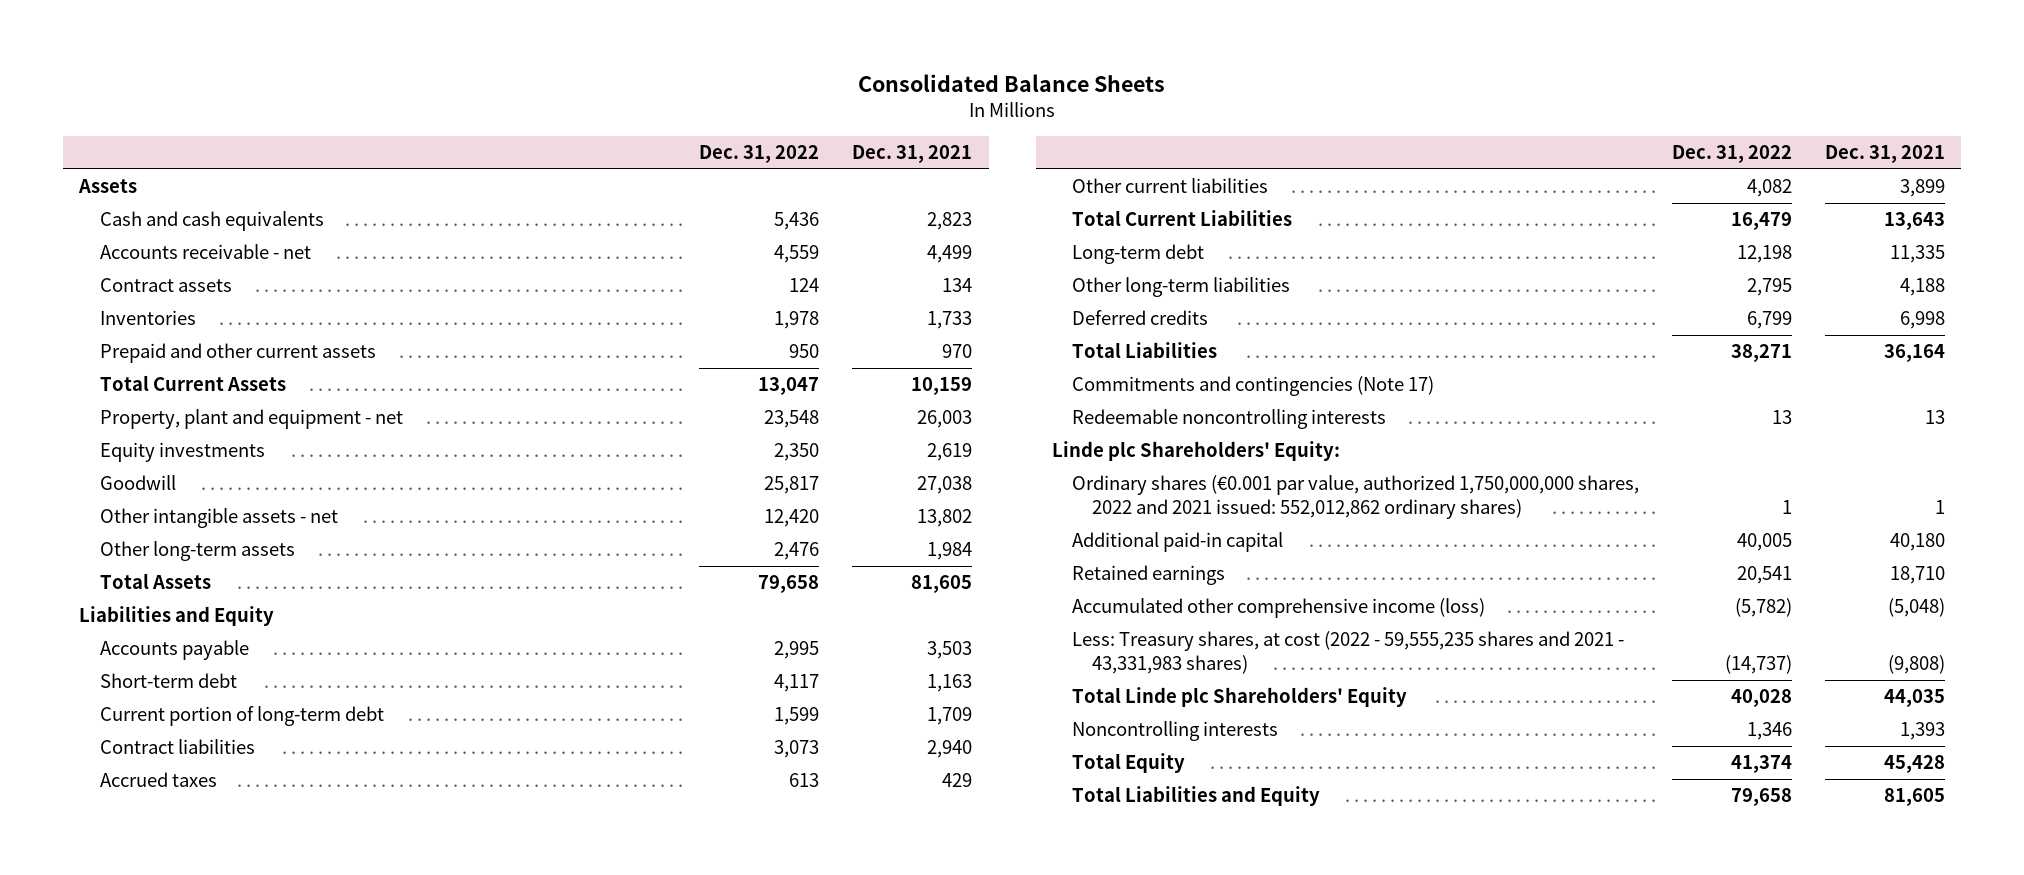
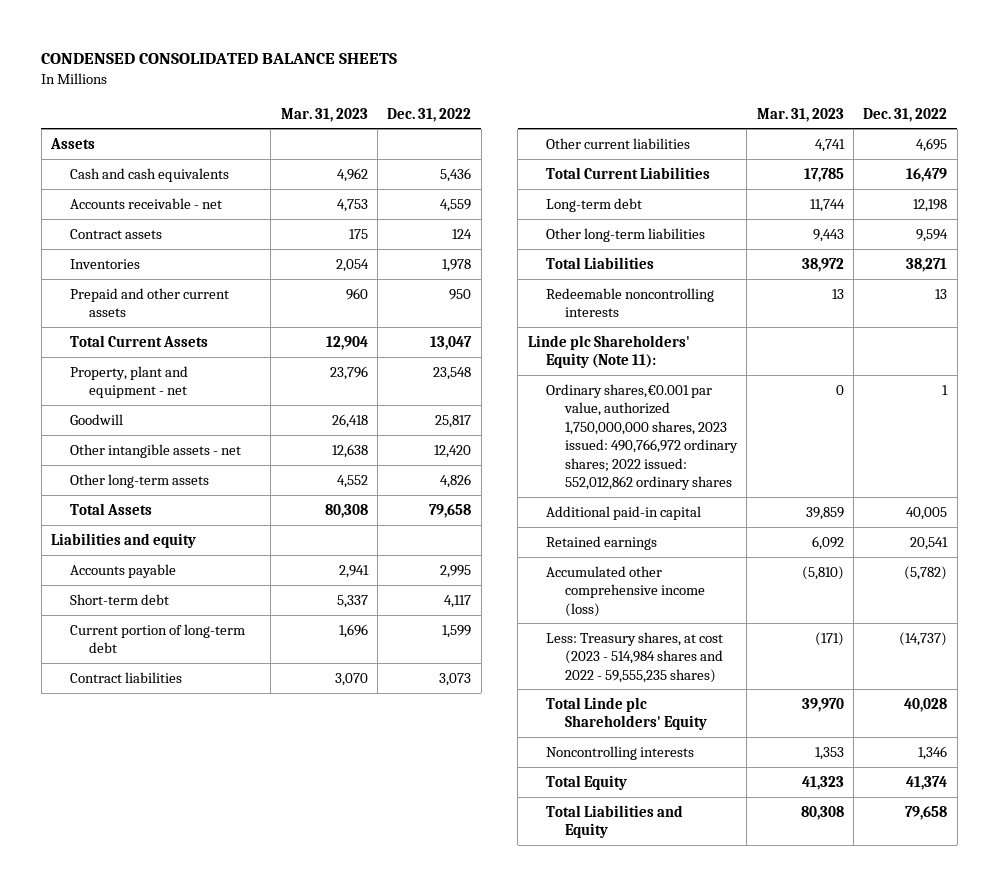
- Consolidated Balance Sheets
+ CONDENSED CONSOLIDATED BALANCE SHEETS
- | Dec. 31, 2022 | Dec. 31, 2021
+ | Mar. 31, 2023 | Dec. 31, 2022
- Equity investments | 2,350 | 2,619
- Other long-term assets | 2,476 | 1,984
+ Other long-term assets | 4,552 | 4,826
- Liabilities and Equity
+ Liabilities and equity
- Accrued taxes | 613 | 429
- Other current liabilities | 4,082 | 3,899
+ Other current liabilities | 4,741 | 4,695
- Other long-term liabilities | 2,795 | 4,188
- Deferred credits | 6,799 | 6,998
+ Other long-term liabilities | 9,443 | 9,594
- Commitments and contingencies (Note 17)
- Linde plc Shareholders' Equity:
- Ordinary shares (€0.001 par value, authorized 1,750,000,000 shares, 2022 and 2021 issued: 552,012,862 ordinary shares) | 1 | 1
+ Linde plc Shareholders' Equity (Note 11):
+ Ordinary shares,€0.001 par value, authorized 1,750,000,000 shares, 2023 issued: 490,766,972 ordinary shares; 2022 issued: 552,012,862 ordinary shares | 0 | 1
- Less: Treasury shares, at cost (2022 - 59,555,235 shares and 2021 - 43,331,983 shares) | (14,737) | (9,808)
+ Less: Treasury shares, at cost (2023 - 514,984 shares and 2022 - 59,555,235 shares) | (171) | (14,737)

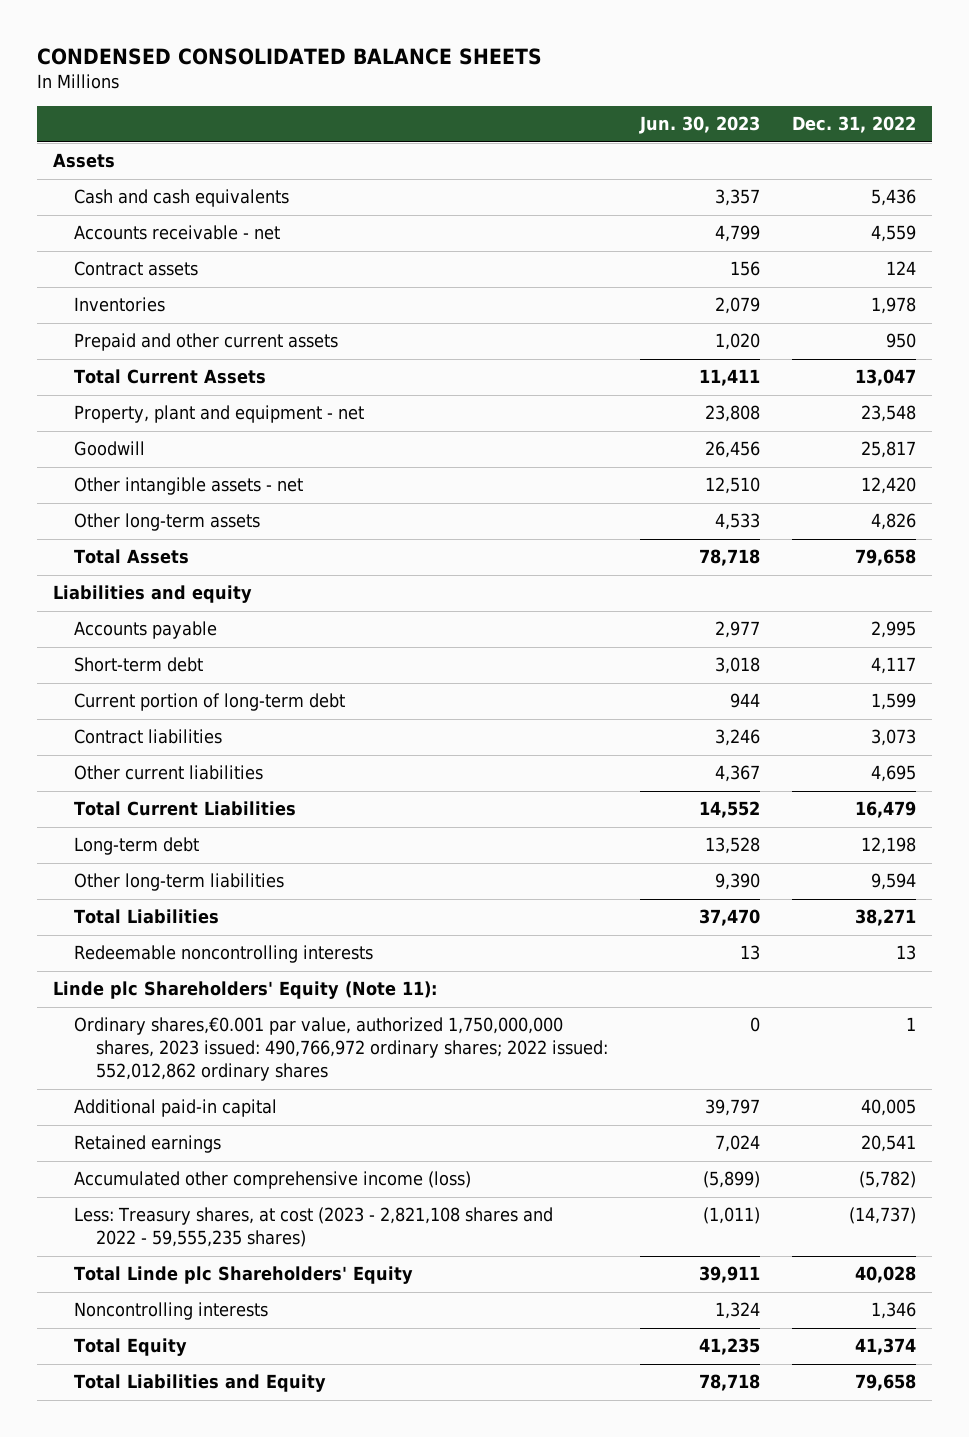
- | Mar. 31, 2023 | Dec. 31, 2022
+ | Jun. 30, 2023 | Dec. 31, 2022
- Less: Treasury shares, at cost (2023 - 514,984 shares and 2022 - 59,555,235 shares) | (171) | (14,737)
+ Less: Treasury shares, at cost (2023 - 2,821,108 shares and 2022 - 59,555,235 shares) | (1,011) | (14,737)

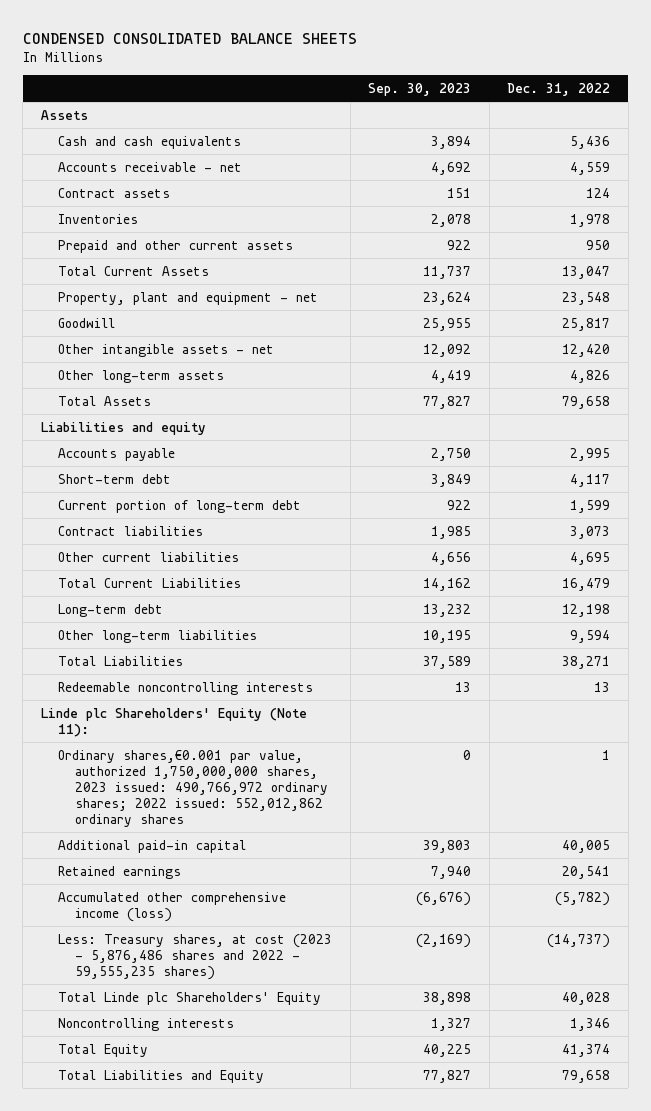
- | Jun. 30, 2023 | Dec. 31, 2022
+ | Sep. 30, 2023 | Dec. 31, 2022
- Less: Treasury shares, at cost (2023 - 2,821,108 shares and 2022 - 59,555,235 shares) | (1,011) | (14,737)
+ Less: Treasury shares, at cost (2023 - 5,876,486 shares and 2022 - 59,555,235 shares) | (2,169) | (14,737)

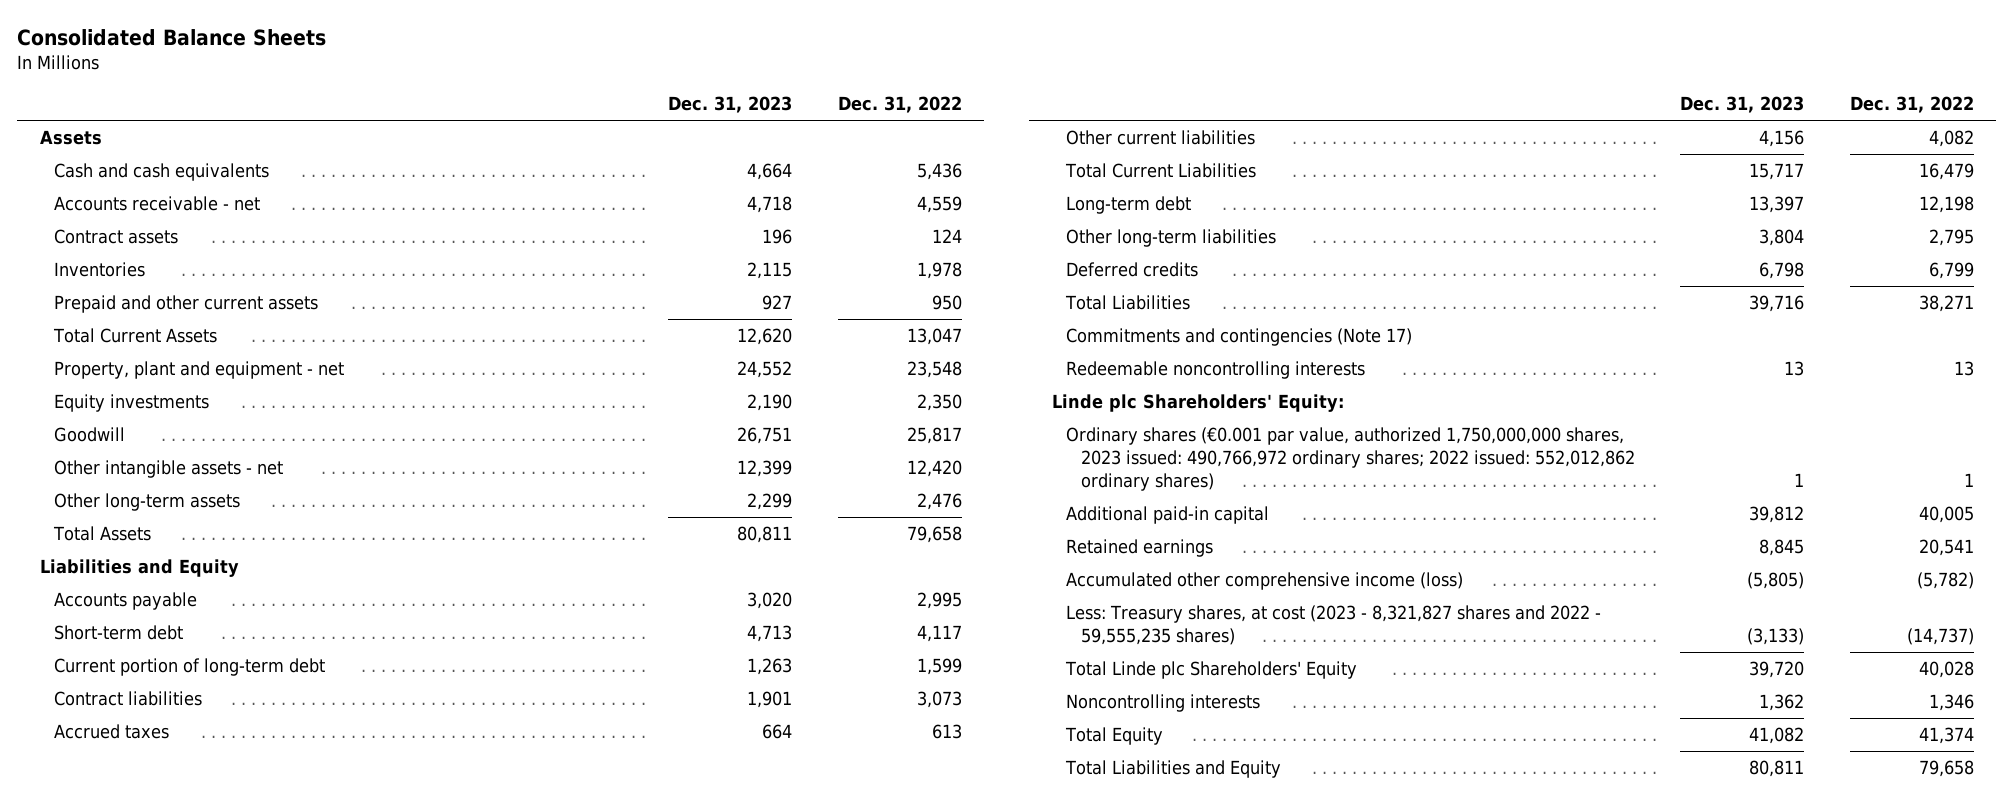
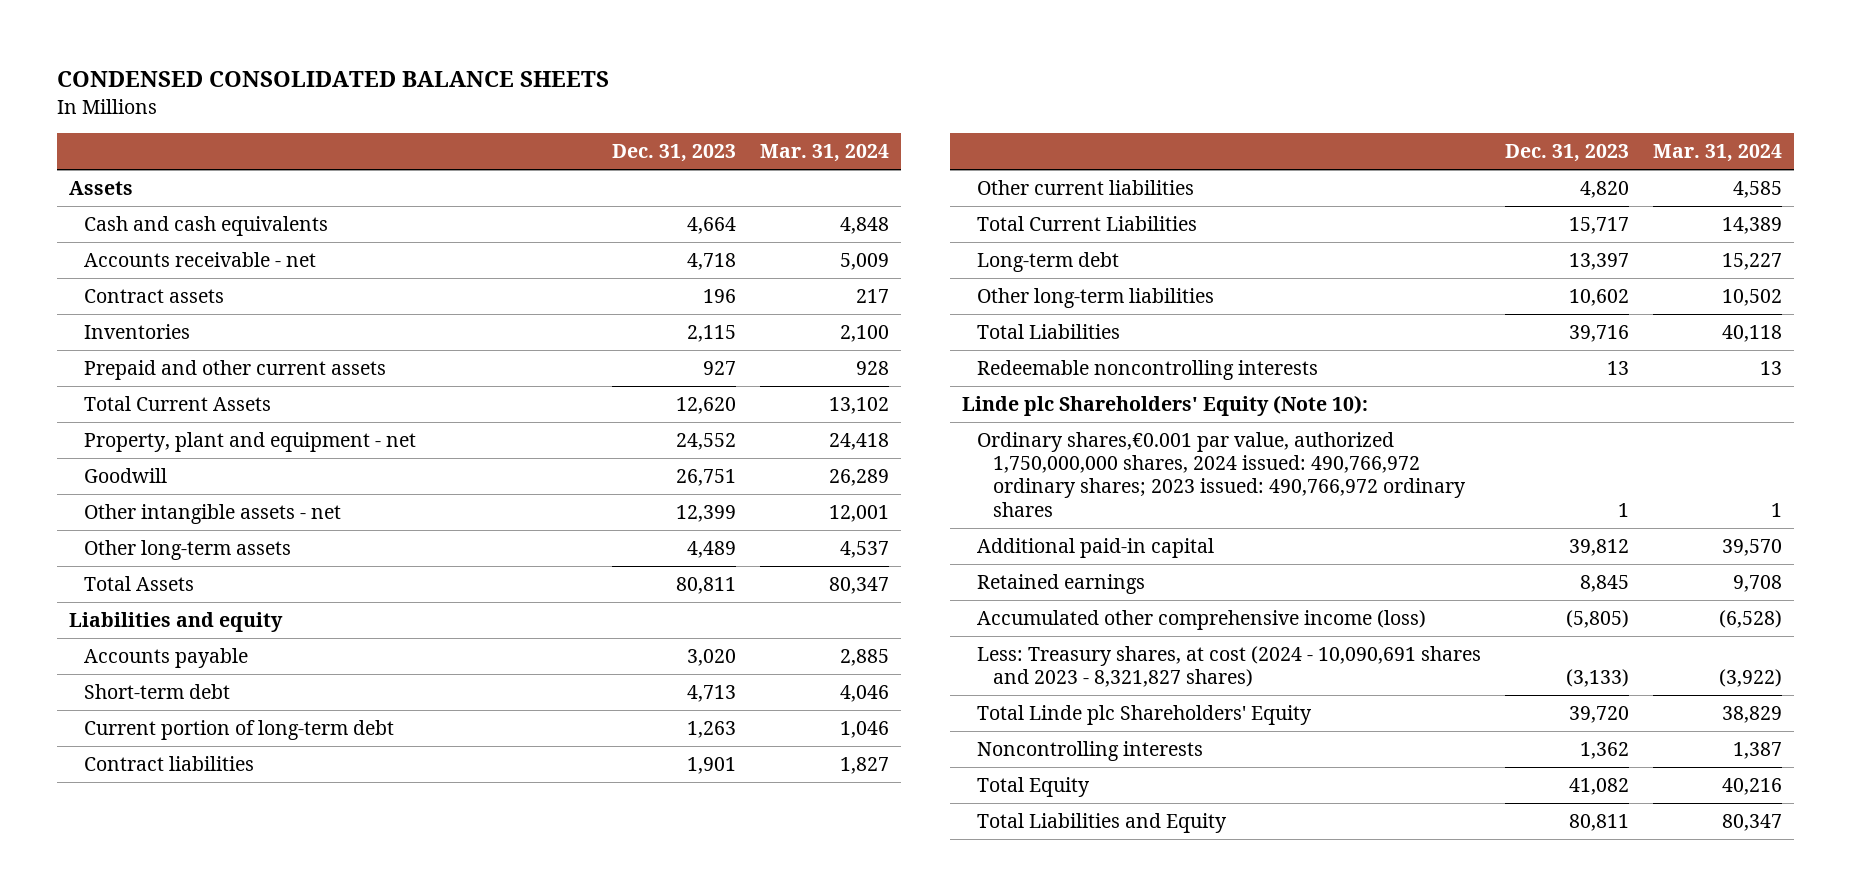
- Consolidated Balance Sheets
+ CONDENSED CONSOLIDATED BALANCE SHEETS
- | Dec. 31, 2023 | Dec. 31, 2022
+ | Dec. 31, 2023 | Mar. 31, 2024
- Equity investments | 2,190 | 2,350
- Other long-term assets | 2,299 | 2,476
+ Other long-term assets | 4,489 | 4,537
- Liabilities and Equity
+ Liabilities and equity
- Accrued taxes | 664 | 613
- Other current liabilities | 4,156 | 4,082
+ Other current liabilities | 4,820 | 4,585
- Other long-term liabilities | 3,804 | 2,795
- Deferred credits | 6,798 | 6,799
+ Other long-term liabilities | 10,602 | 10,502
- Commitments and contingencies (Note 17)
- Linde plc Shareholders' Equity:
- Ordinary shares (€0.001 par value, authorized 1,750,000,000 shares, 2023 issued: 490,766,972 ordinary shares; 2022 issued: 552,012,862 ordinary shares) | 1 | 1
+ Linde plc Shareholders' Equity (Note 10):
+ Ordinary shares,€0.001 par value, authorized 1,750,000,000 shares, 2024 issued: 490,766,972 ordinary shares; 2023 issued: 490,766,972 ordinary shares | 1 | 1
- Less: Treasury shares, at cost (2023 - 8,321,827 shares and 2022 - 59,555,235 shares) | (3,133) | (14,737)
+ Less: Treasury shares, at cost (2024 - 10,090,691 shares and 2023 - 8,321,827 shares) | (3,133) | (3,922)

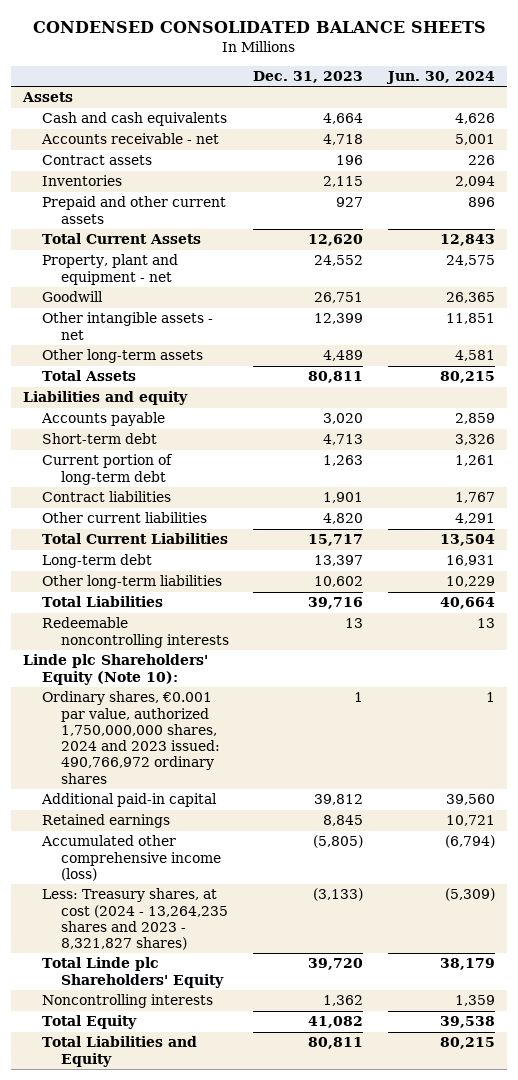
- | Dec. 31, 2023 | Mar. 31, 2024
+ | Dec. 31, 2023 | Jun. 30, 2024
- Ordinary shares,€0.001 par value, authorized 1,750,000,000 shares, 2024 issued: 490,766,972 ordinary shares; 2023 issued: 490,766,972 ordinary shares | 1 | 1
+ Ordinary shares, €0.001 par value, authorized 1,750,000,000 shares, 2024 and 2023 issued: 490,766,972 ordinary shares | 1 | 1
- Less: Treasury shares, at cost (2024 - 10,090,691 shares and 2023 - 8,321,827 shares) | (3,133) | (3,922)
+ Less: Treasury shares, at cost (2024 - 13,264,235 shares and 2023 - 8,321,827 shares) | (3,133) | (5,309)

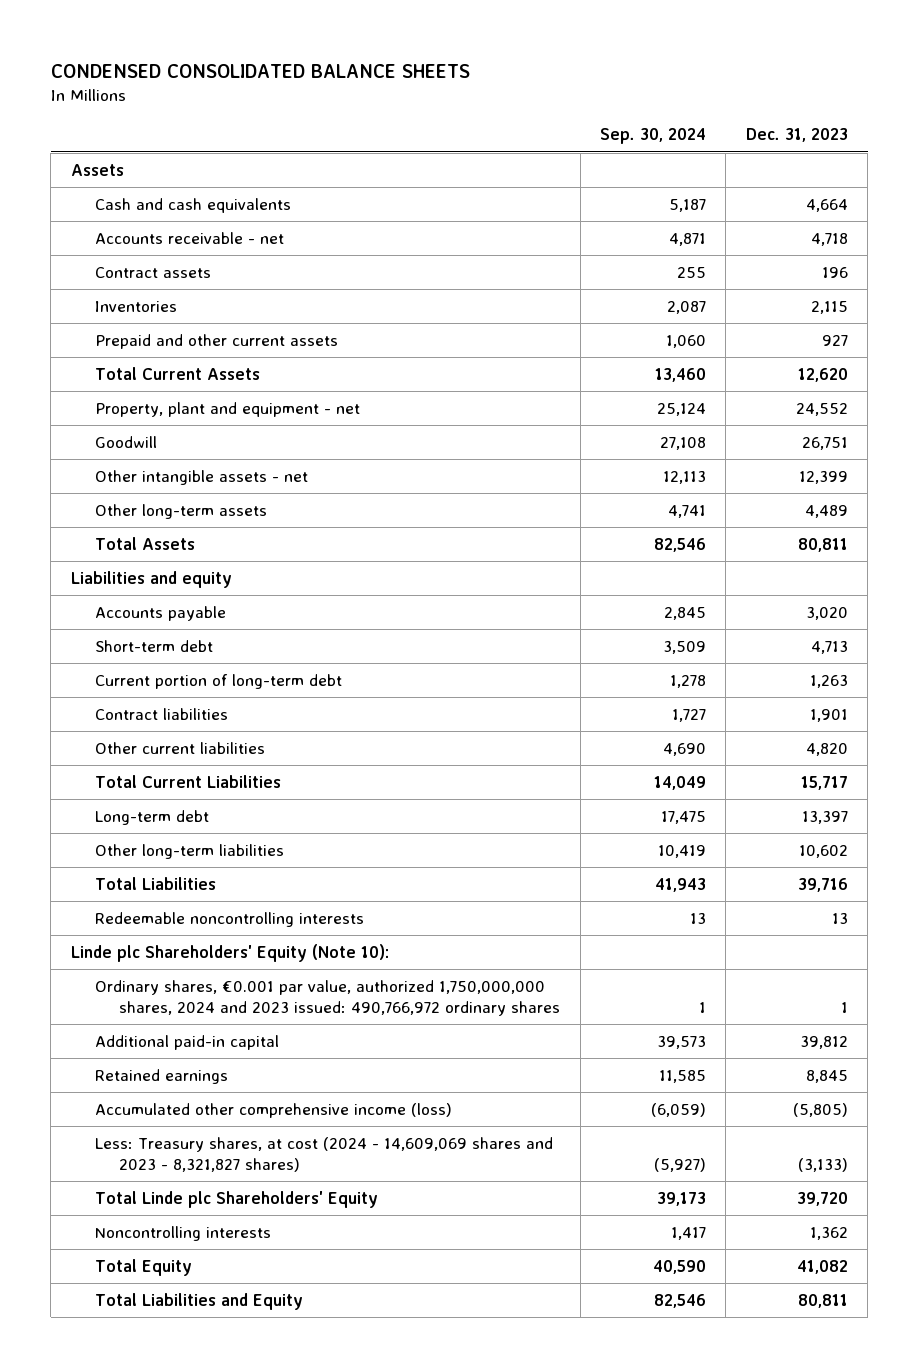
- | Dec. 31, 2023 | Jun. 30, 2024
+ | Sep. 30, 2024 | Dec. 31, 2023
- Less: Treasury shares, at cost (2024 - 13,264,235 shares and 2023 - 8,321,827 shares) | (3,133) | (5,309)
+ Less: Treasury shares, at cost (2024 - 14,609,069 shares and 2023 - 8,321,827 shares) | (5,927) | (3,133)

